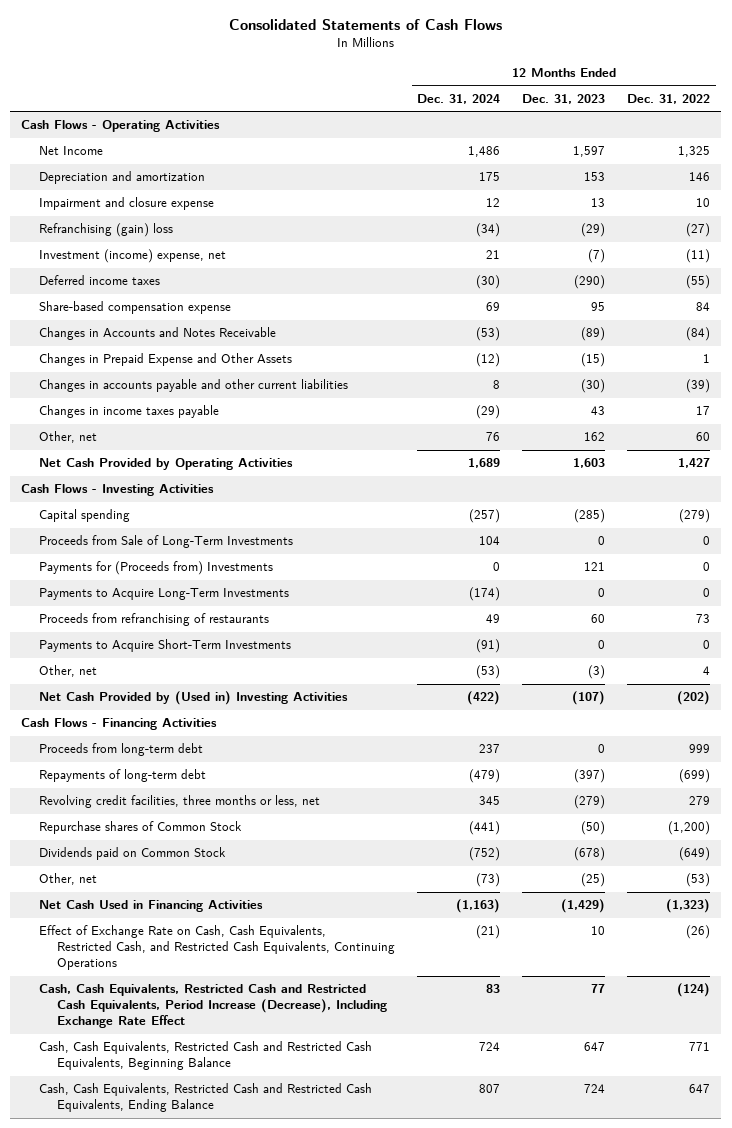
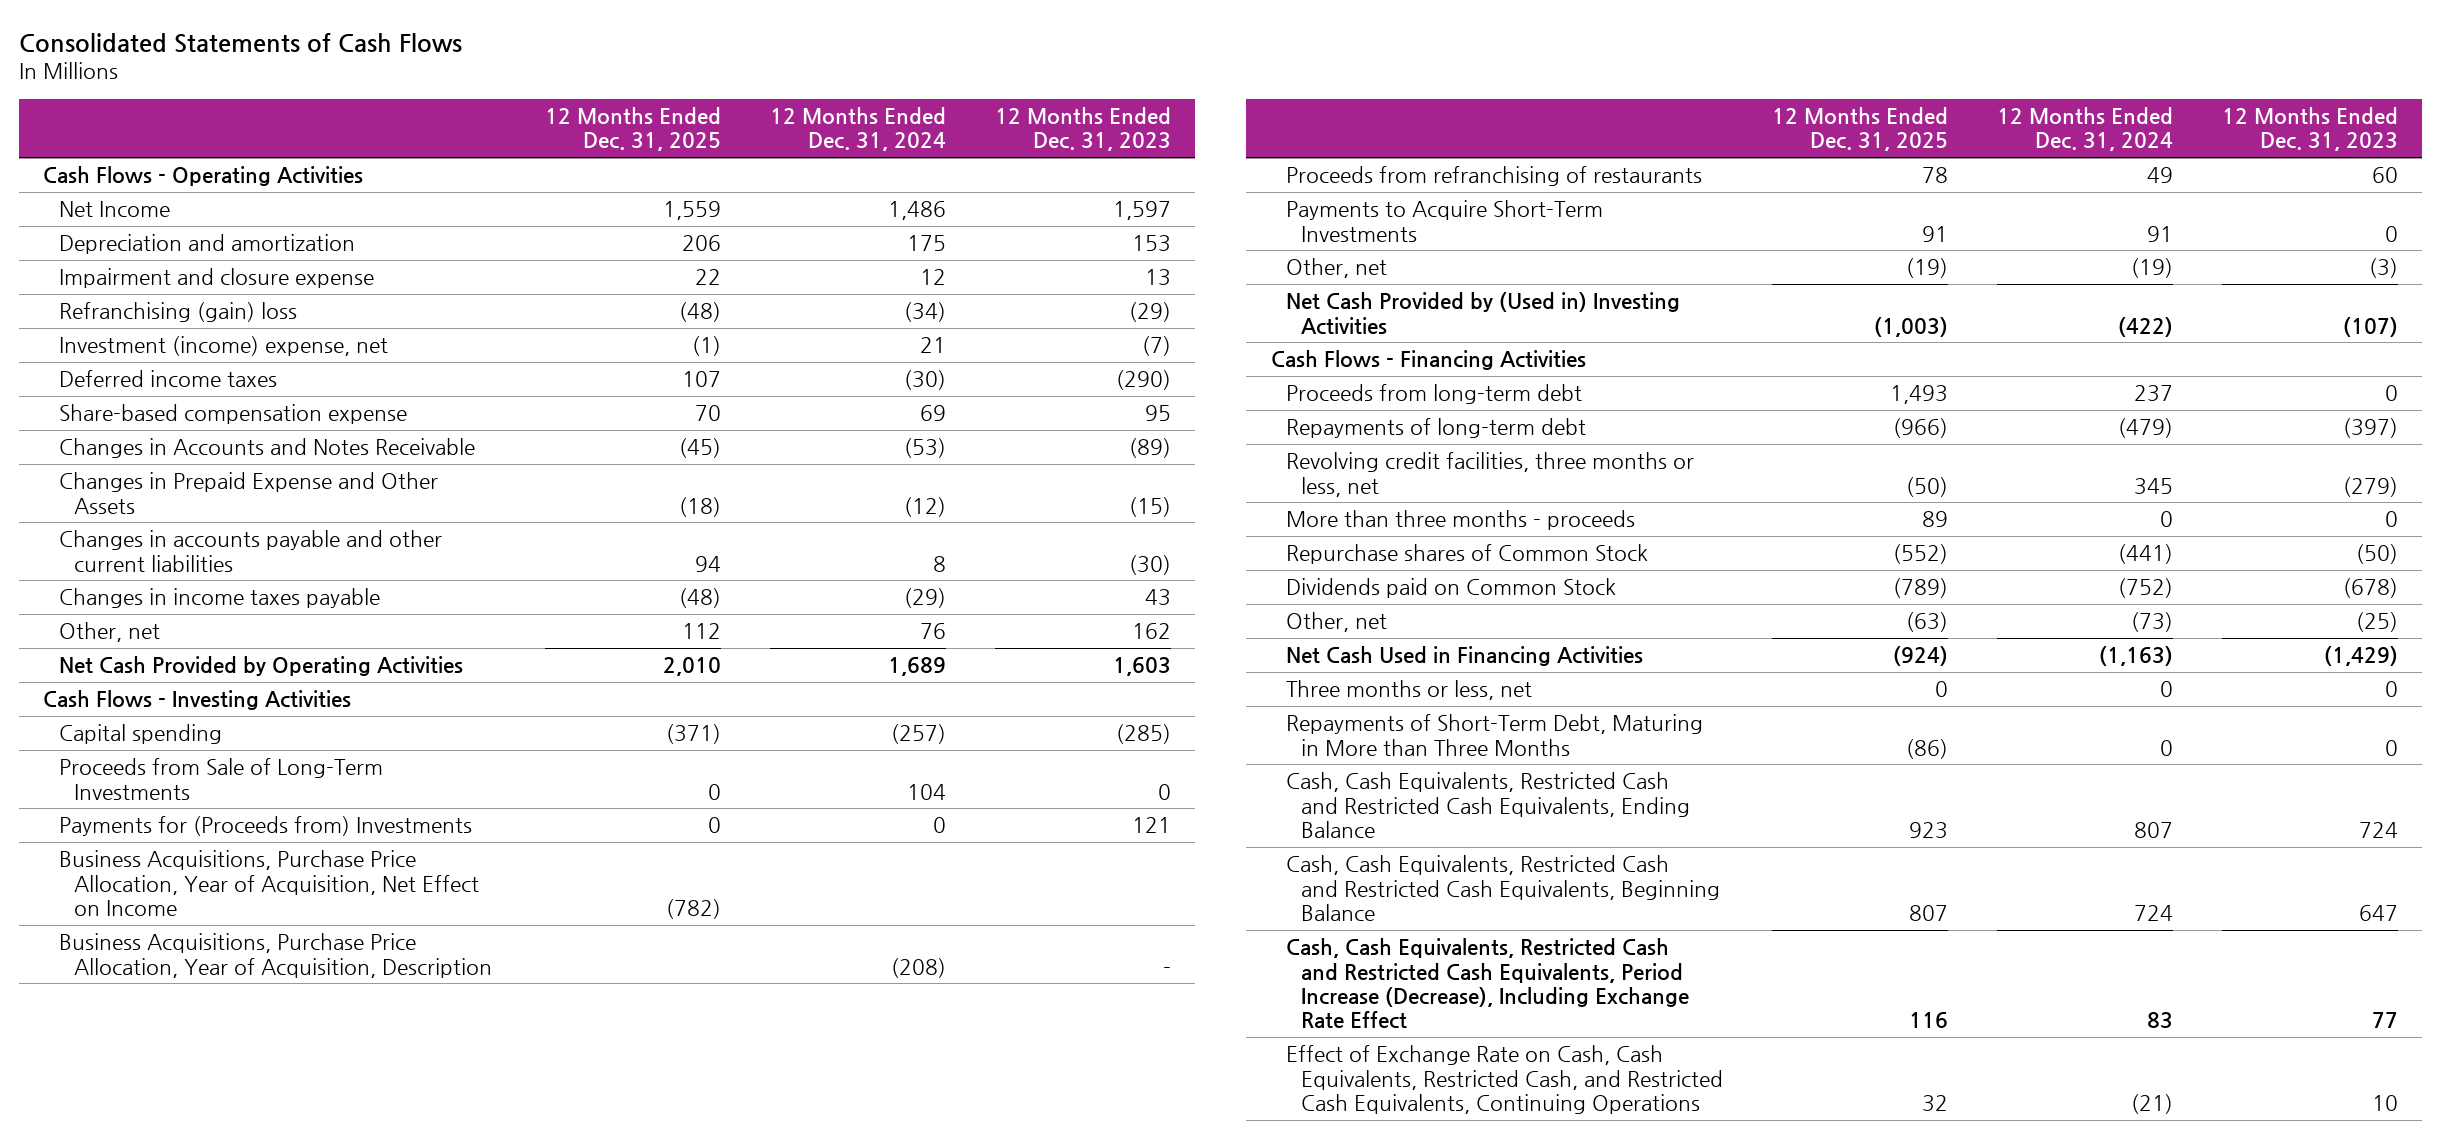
- | 12 Months Ended Dec. 31, 2024 | 12 Months Ended Dec. 31, 2023 | 12 Months Ended Dec. 31, 2022
+ | 12 Months Ended Dec. 31, 2025 | 12 Months Ended Dec. 31, 2024 | 12 Months Ended Dec. 31, 2023
- Payments to Acquire Long-Term Investments | (174) | 0 | 0
+ Business Acquisitions, Purchase Price Allocation, Year of Acquisition, Net Effect on Income | (782) | |
+ Business Acquisitions, Purchase Price Allocation, Year of Acquisition, Description | | (208) | -
- Payments to Acquire Short-Term Investments | (91) | 0 | 0
- Other, net | (53) | (3) | 4
+ Payments to Acquire Short-Term Investments | 91 | 91 | 0
+ Other, net | (19) | (19) | (3)
+ More than three months - proceeds | 89 | 0 | 0
+ Three months or less, net | 0 | 0 | 0
+ Repayments of Short-Term Debt, Maturing in More than Three Months | (86) | 0 | 0
moved down: Cash, Cash Equivalents, Restricted Cash and Restricted Cash Equivalents, Beginning Balance | 807 | 724 | 647
moved down: Cash, Cash Equivalents, Restricted Cash and Restricted Cash Equivalents, Period Increase (Decrease), Including Exchange Rate Effect | 116 | 83 | 77
moved down: Effect of Exchange Rate on Cash, Cash Equivalents, Restricted Cash, and Restricted Cash Equivalents, Continuing Operations | 32 | (21) | 10

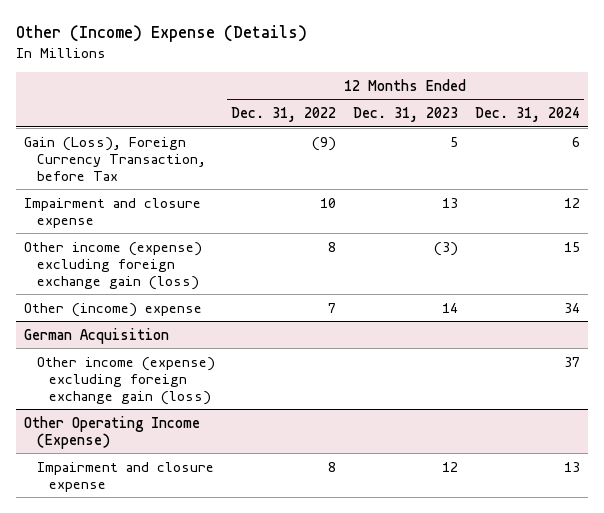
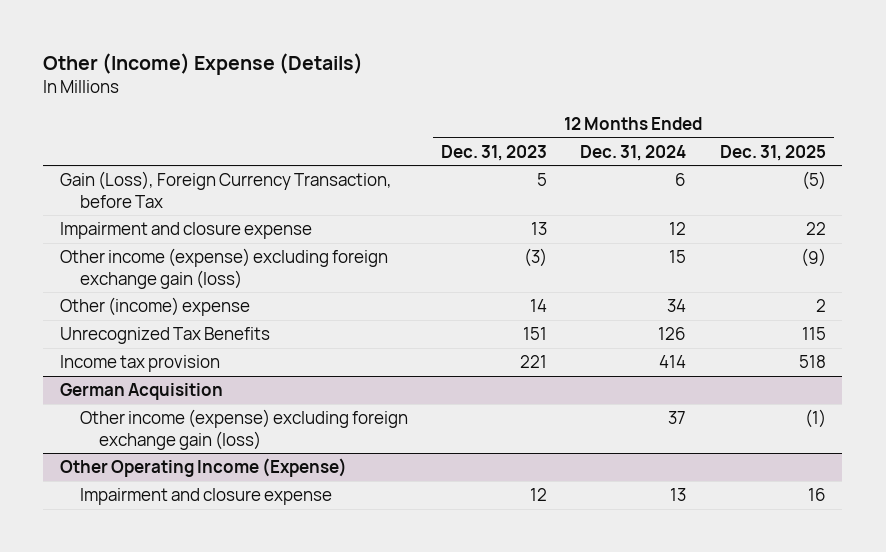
- | 12 Months Ended Dec. 31, 2022 | 12 Months Ended Dec. 31, 2023 | 12 Months Ended Dec. 31, 2024
+ | 12 Months Ended Dec. 31, 2023 | 12 Months Ended Dec. 31, 2024 | 12 Months Ended Dec. 31, 2025
+ Unrecognized Tax Benefits | 151 | 126 | 115
+ Income tax provision | 221 | 414 | 518

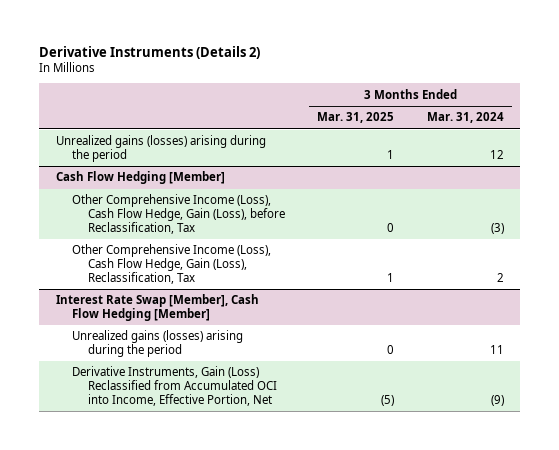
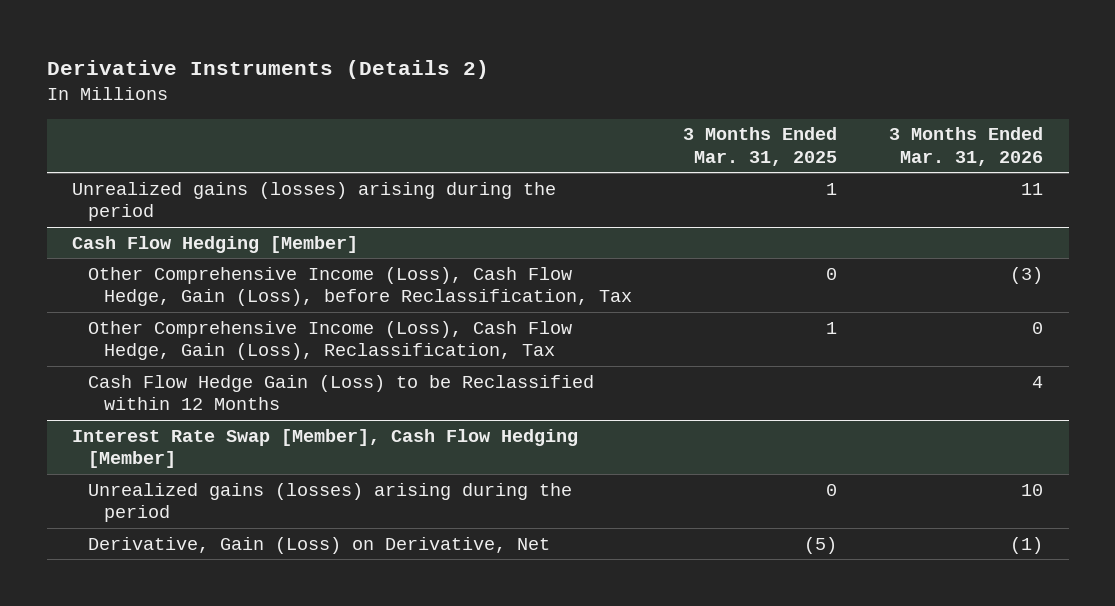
- | 3 Months Ended Mar. 31, 2025 | 3 Months Ended Mar. 31, 2024
+ | 3 Months Ended Mar. 31, 2025 | 3 Months Ended Mar. 31, 2026
@ Cash Flow Hedging [Member]
+ Cash Flow Hedge Gain (Loss) to be Reclassified within 12 Months | | 4
@ Interest Rate Swap [Member], Cash Flow Hedging [Member]
- Derivative Instruments, Gain (Loss) Reclassified from Accumulated OCI into Income, Effective Portion, Net | (5) | (9)
+ Derivative, Gain (Loss) on Derivative, Net | (5) | (1)

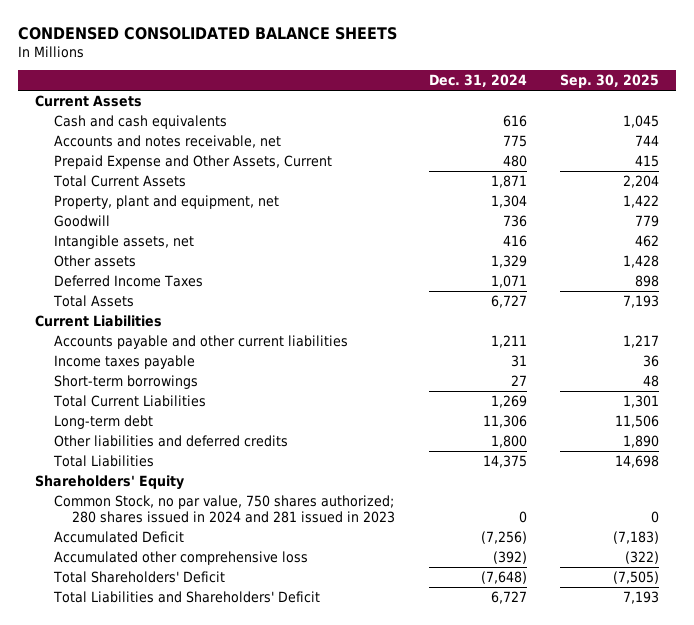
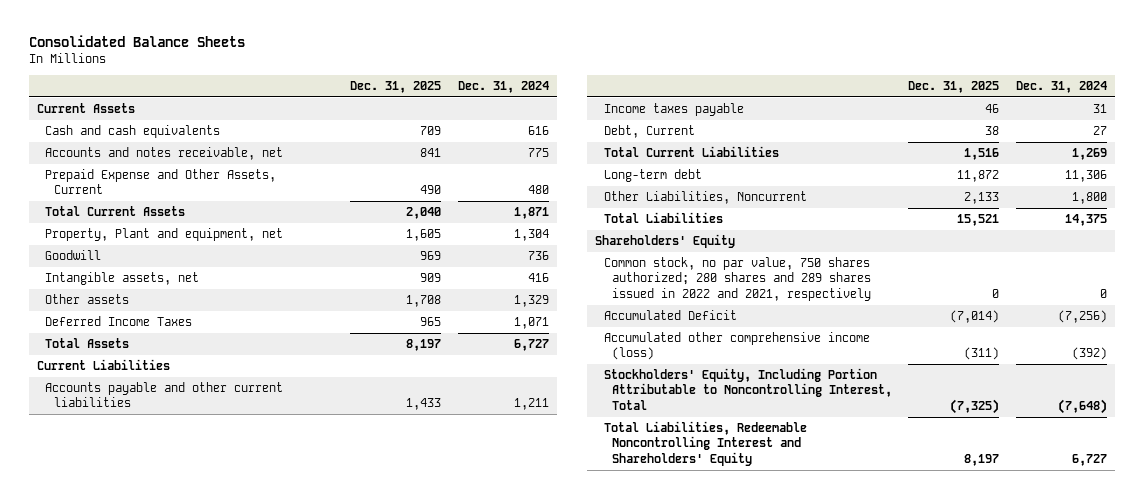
- CONDENSED CONSOLIDATED BALANCE SHEETS
+ Consolidated Balance Sheets
- | Dec. 31, 2024 | Sep. 30, 2025
+ | Dec. 31, 2025 | Dec. 31, 2024
- Property, plant and equipment, net | 1,304 | 1,422
+ Property, Plant and equipment, net | 1,605 | 1,304
- Short-term borrowings | 27 | 48
+ Debt, Current | 38 | 27
- Other liabilities and deferred credits | 1,800 | 1,890
+ Other Liabilities, Noncurrent | 2,133 | 1,800
- Common Stock, no par value, 750 shares authorized; 280 shares issued in 2024 and 281 issued in 2023 | 0 | 0
+ Common stock, no par value, 750 shares authorized; 280 shares and 289 shares issued in 2022 and 2021, respectively | 0 | 0
- Accumulated other comprehensive loss | (392) | (322)
- Total Shareholders' Deficit | (7,648) | (7,505)
- Total Liabilities and Shareholders' Deficit | 6,727 | 7,193
+ Accumulated other comprehensive income (loss) | (311) | (392)
+ Stockholders' Equity, Including Portion Attributable to Noncontrolling Interest, Total | (7,325) | (7,648)
+ Total Liabilities, Redeemable Noncontrolling Interest and Shareholders' Equity | 8,197 | 6,727

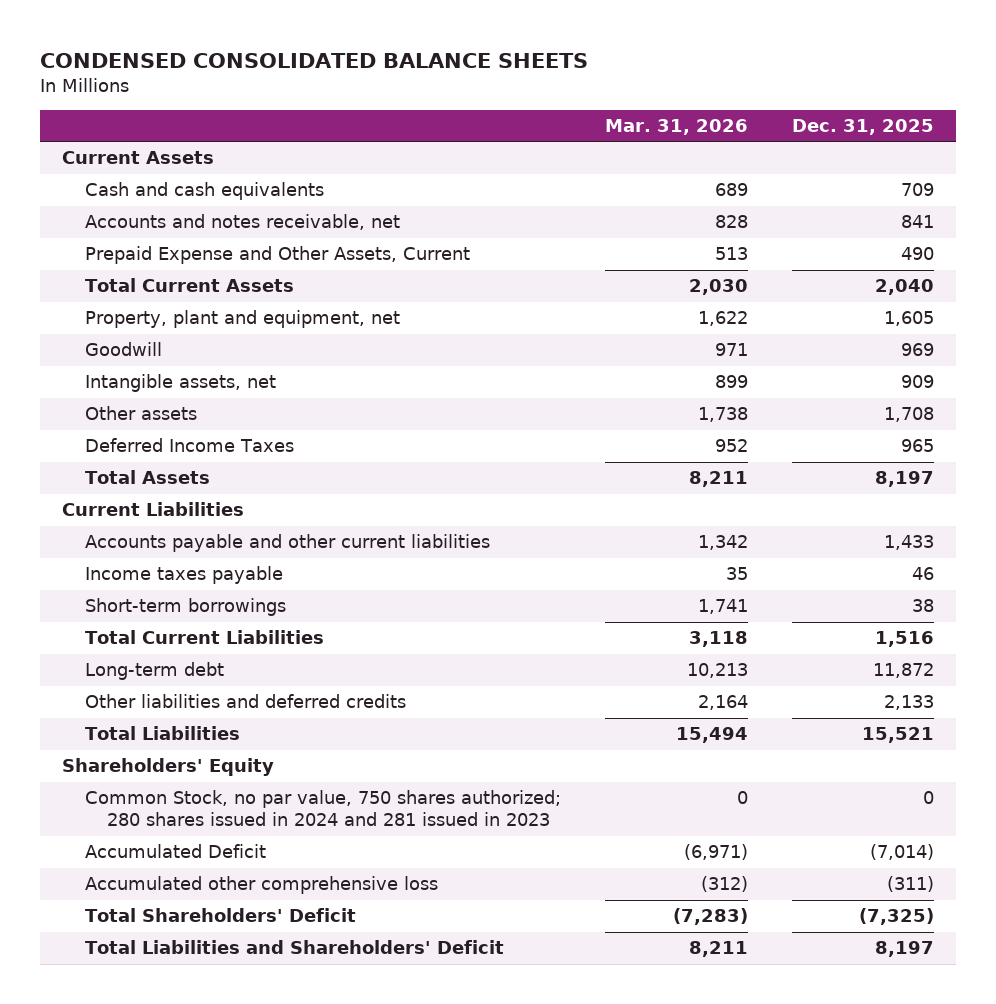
- Consolidated Balance Sheets
+ CONDENSED CONSOLIDATED BALANCE SHEETS
- | Dec. 31, 2025 | Dec. 31, 2024
+ | Mar. 31, 2026 | Dec. 31, 2025
- Property, Plant and equipment, net | 1,605 | 1,304
+ Property, plant and equipment, net | 1,622 | 1,605
- Debt, Current | 38 | 27
+ Short-term borrowings | 1,741 | 38
- Other Liabilities, Noncurrent | 2,133 | 1,800
+ Other liabilities and deferred credits | 2,164 | 2,133
- Common stock, no par value, 750 shares authorized; 280 shares and 289 shares issued in 2022 and 2021, respectively | 0 | 0
+ Common Stock, no par value, 750 shares authorized; 280 shares issued in 2024 and 281 issued in 2023 | 0 | 0
- Accumulated other comprehensive income (loss) | (311) | (392)
- Stockholders' Equity, Including Portion Attributable to Noncontrolling Interest, Total | (7,325) | (7,648)
- Total Liabilities, Redeemable Noncontrolling Interest and Shareholders' Equity | 8,197 | 6,727
+ Accumulated other comprehensive loss | (312) | (311)
+ Total Shareholders' Deficit | (7,283) | (7,325)
+ Total Liabilities and Shareholders' Deficit | 8,211 | 8,197

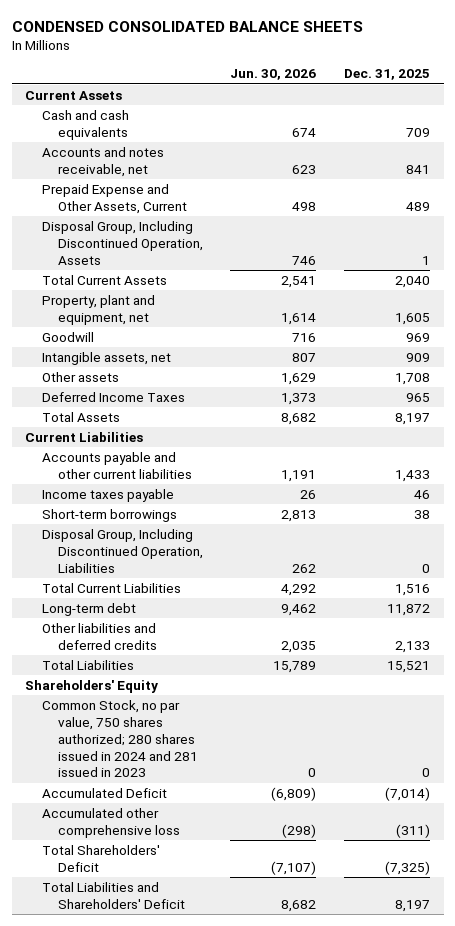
- | Mar. 31, 2026 | Dec. 31, 2025
+ | Jun. 30, 2026 | Dec. 31, 2025
- Prepaid Expense and Other Assets, Current | 513 | 490
+ Prepaid Expense and Other Assets, Current | 498 | 489
+ Disposal Group, Including Discontinued Operation, Assets | 746 | 1
+ Disposal Group, Including Discontinued Operation, Liabilities | 262 | 0

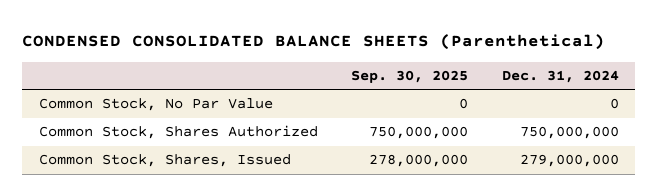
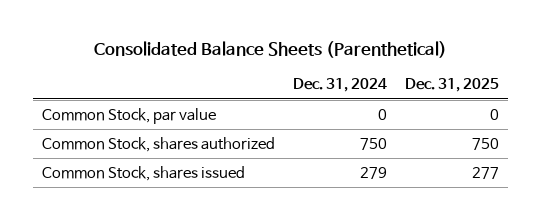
- CONDENSED CONSOLIDATED BALANCE SHEETS (Parenthetical)
+ Consolidated Balance Sheets (Parenthetical)
- | Sep. 30, 2025 | Dec. 31, 2024
+ | Dec. 31, 2024 | Dec. 31, 2025
- Common Stock, No Par Value | 0 | 0
- Common Stock, Shares Authorized | 750,000,000 | 750,000,000
- Common Stock, Shares, Issued | 278,000,000 | 279,000,000
+ Common Stock, par value | 0 | 0
+ Common Stock, shares authorized | 750 | 750
+ Common Stock, shares issued | 279 | 277

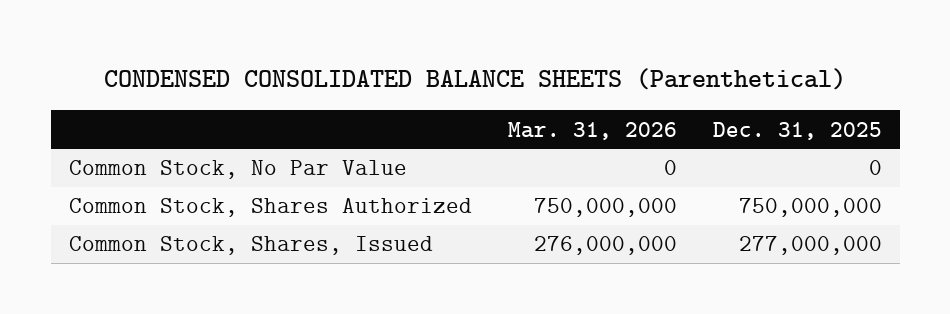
- Consolidated Balance Sheets (Parenthetical)
+ CONDENSED CONSOLIDATED BALANCE SHEETS (Parenthetical)
- | Dec. 31, 2024 | Dec. 31, 2025
+ | Mar. 31, 2026 | Dec. 31, 2025
- Common Stock, par value | 0 | 0
- Common Stock, shares authorized | 750 | 750
- Common Stock, shares issued | 279 | 277
+ Common Stock, No Par Value | 0 | 0
+ Common Stock, Shares Authorized | 750,000,000 | 750,000,000
+ Common Stock, Shares, Issued | 276,000,000 | 277,000,000

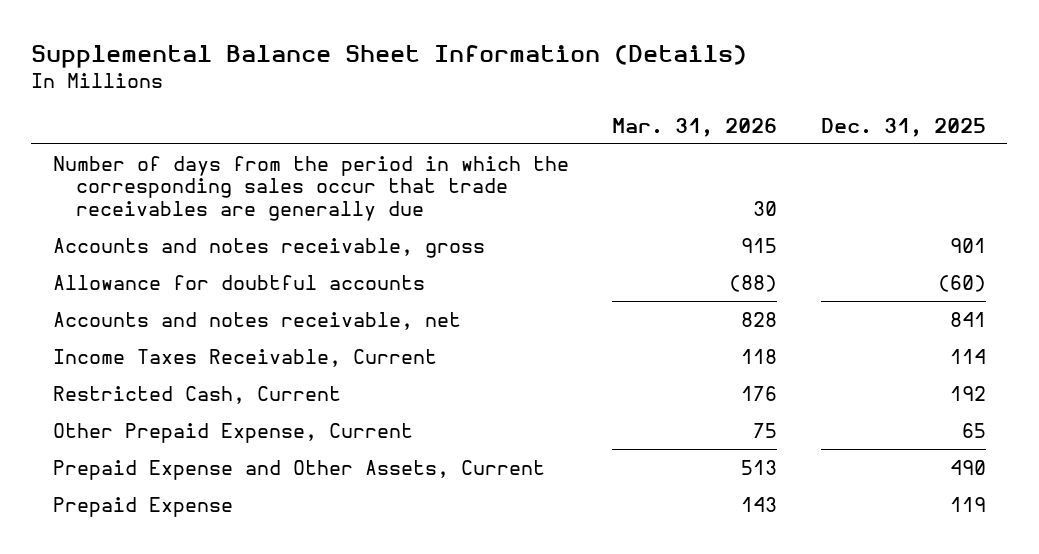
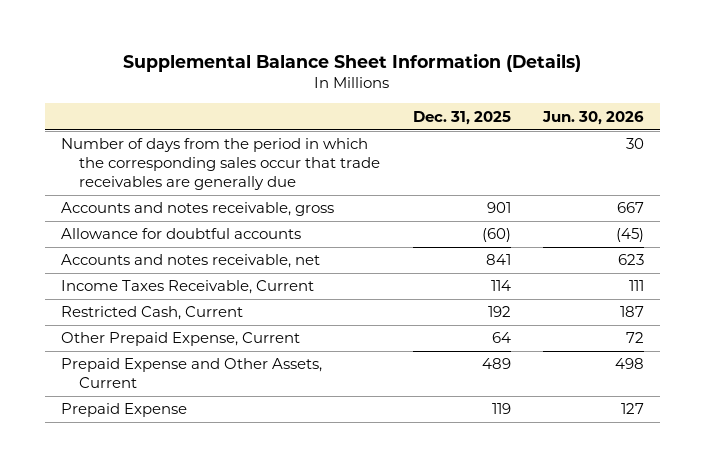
- | Mar. 31, 2026 | Dec. 31, 2025
+ | Dec. 31, 2025 | Jun. 30, 2026
- Other Prepaid Expense, Current | 75 | 65
- Prepaid Expense and Other Assets, Current | 513 | 490
+ Other Prepaid Expense, Current | 64 | 72
+ Prepaid Expense and Other Assets, Current | 489 | 498

